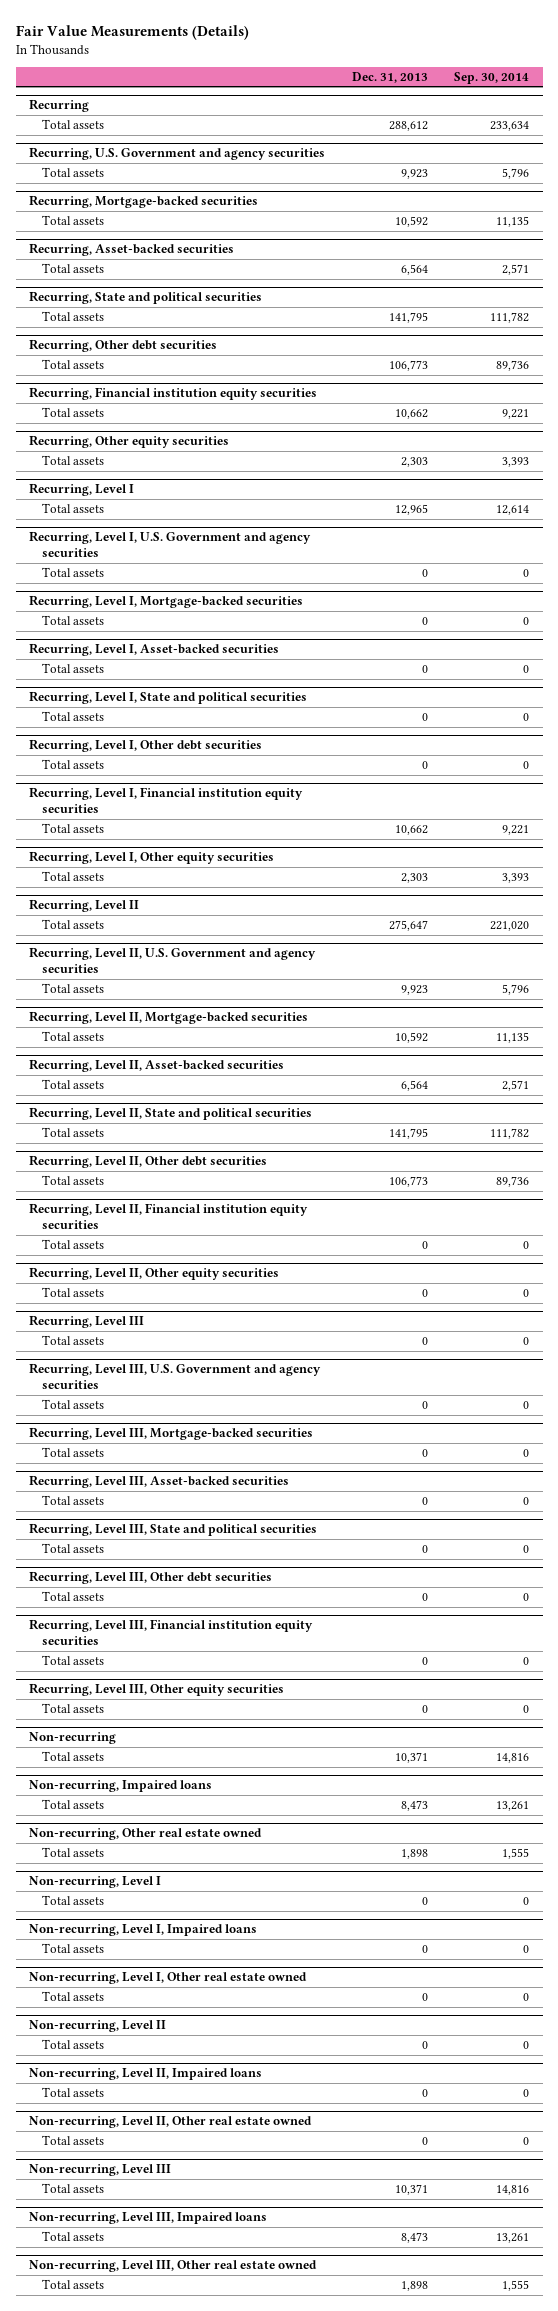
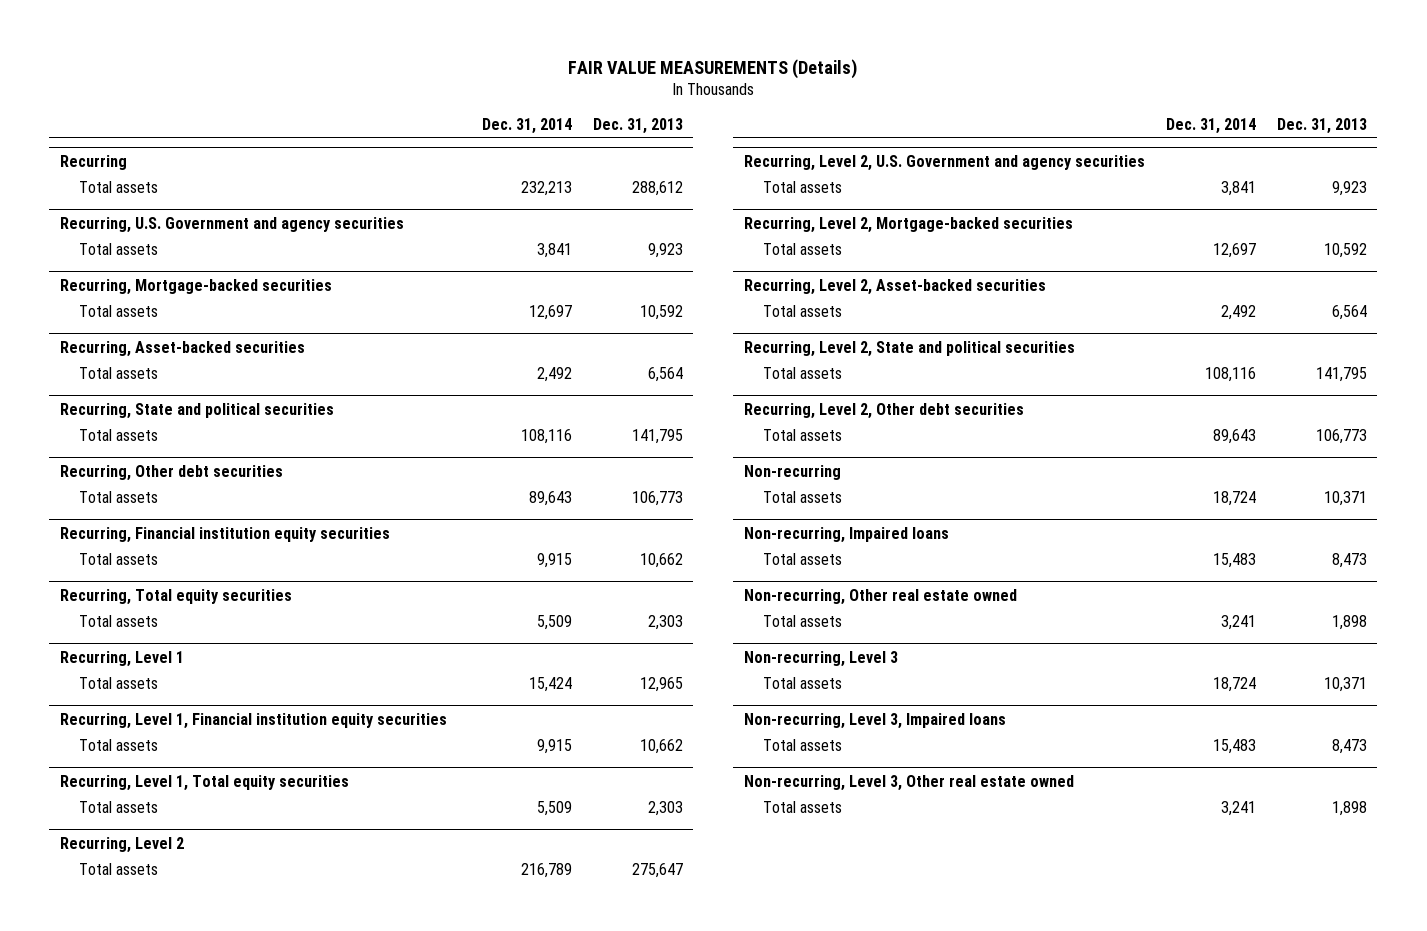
- Fair Value Measurements (Details)
+ FAIR VALUE MEASUREMENTS (Details)
- | Dec. 31, 2013 | Sep. 30, 2014
+ | Dec. 31, 2014 | Dec. 31, 2013
- Recurring, Other equity securities
+ Recurring, Total equity securities
- Recurring, Level I
+ Recurring, Level 1
- Recurring, Level I, U.S. Government and agency securities
- Total assets | 0 | 0
- Recurring, Level I, Mortgage-backed securities
- Total assets | 0 | 0
- Recurring, Level I, Asset-backed securities
- Total assets | 0 | 0
- Recurring, Level I, State and political securities
- Total assets | 0 | 0
- Recurring, Level I, Other debt securities
- Total assets | 0 | 0
- Recurring, Level I, Financial institution equity securities
+ Recurring, Level 1, Financial institution equity securities
- Recurring, Level I, Other equity securities
+ Recurring, Level 1, Total equity securities
- Recurring, Level II
+ Recurring, Level 2
- Recurring, Level II, U.S. Government and agency securities
+ Recurring, Level 2, U.S. Government and agency securities
- Recurring, Level II, Mortgage-backed securities
+ Recurring, Level 2, Mortgage-backed securities
- Recurring, Level II, Asset-backed securities
+ Recurring, Level 2, Asset-backed securities
- Recurring, Level II, State and political securities
+ Recurring, Level 2, State and political securities
- Recurring, Level II, Other debt securities
+ Recurring, Level 2, Other debt securities
- Recurring, Level II, Financial institution equity securities
- Total assets | 0 | 0
- Recurring, Level II, Other equity securities
- Total assets | 0 | 0
- Recurring, Level III
- Total assets | 0 | 0
- Recurring, Level III, U.S. Government and agency securities
- Total assets | 0 | 0
- Recurring, Level III, Mortgage-backed securities
- Total assets | 0 | 0
- Recurring, Level III, Asset-backed securities
- Total assets | 0 | 0
- Recurring, Level III, State and political securities
- Total assets | 0 | 0
- Recurring, Level III, Other debt securities
- Total assets | 0 | 0
- Recurring, Level III, Financial institution equity securities
- Total assets | 0 | 0
- Recurring, Level III, Other equity securities
- Total assets | 0 | 0
- Non-recurring, Level I
- Total assets | 0 | 0
- Non-recurring, Level I, Impaired loans
- Total assets | 0 | 0
- Non-recurring, Level I, Other real estate owned
- Total assets | 0 | 0
- Non-recurring, Level II
- Total assets | 0 | 0
- Non-recurring, Level II, Impaired loans
- Total assets | 0 | 0
- Non-recurring, Level II, Other real estate owned
- Total assets | 0 | 0
- Non-recurring, Level III
+ Non-recurring, Level 3
- Non-recurring, Level III, Impaired loans
+ Non-recurring, Level 3, Impaired loans
- Non-recurring, Level III, Other real estate owned
+ Non-recurring, Level 3, Other real estate owned

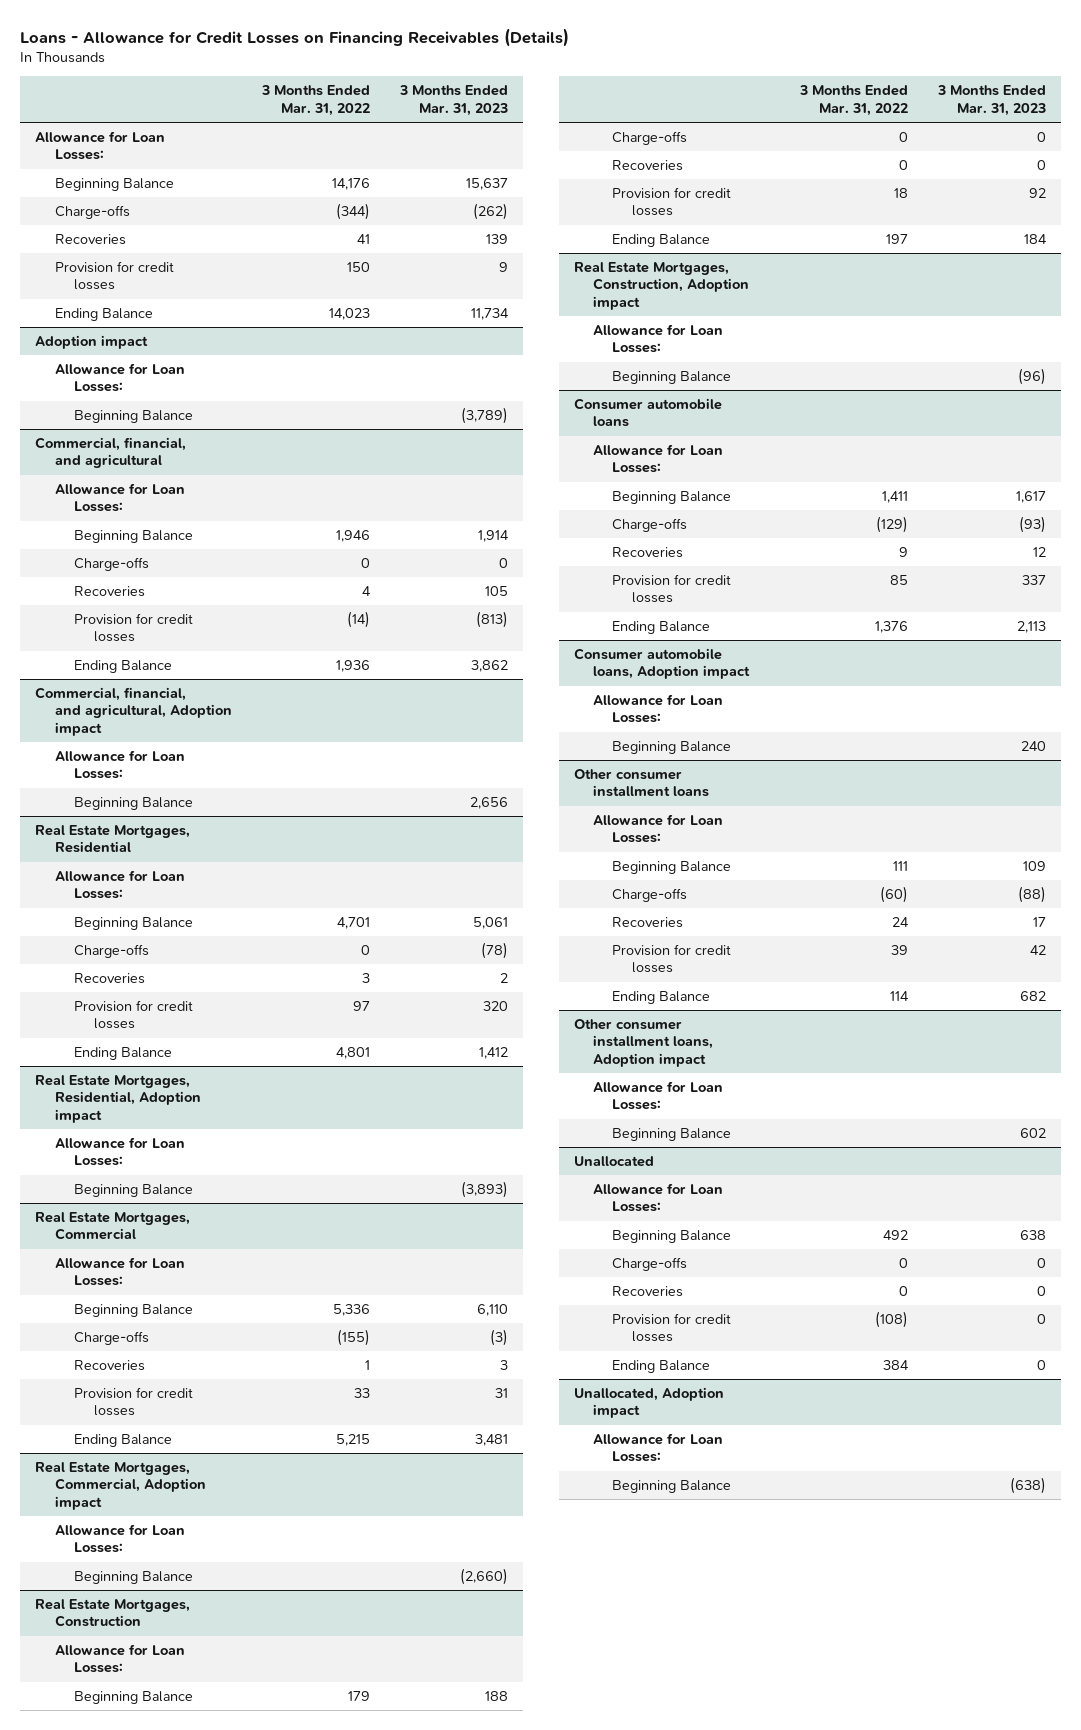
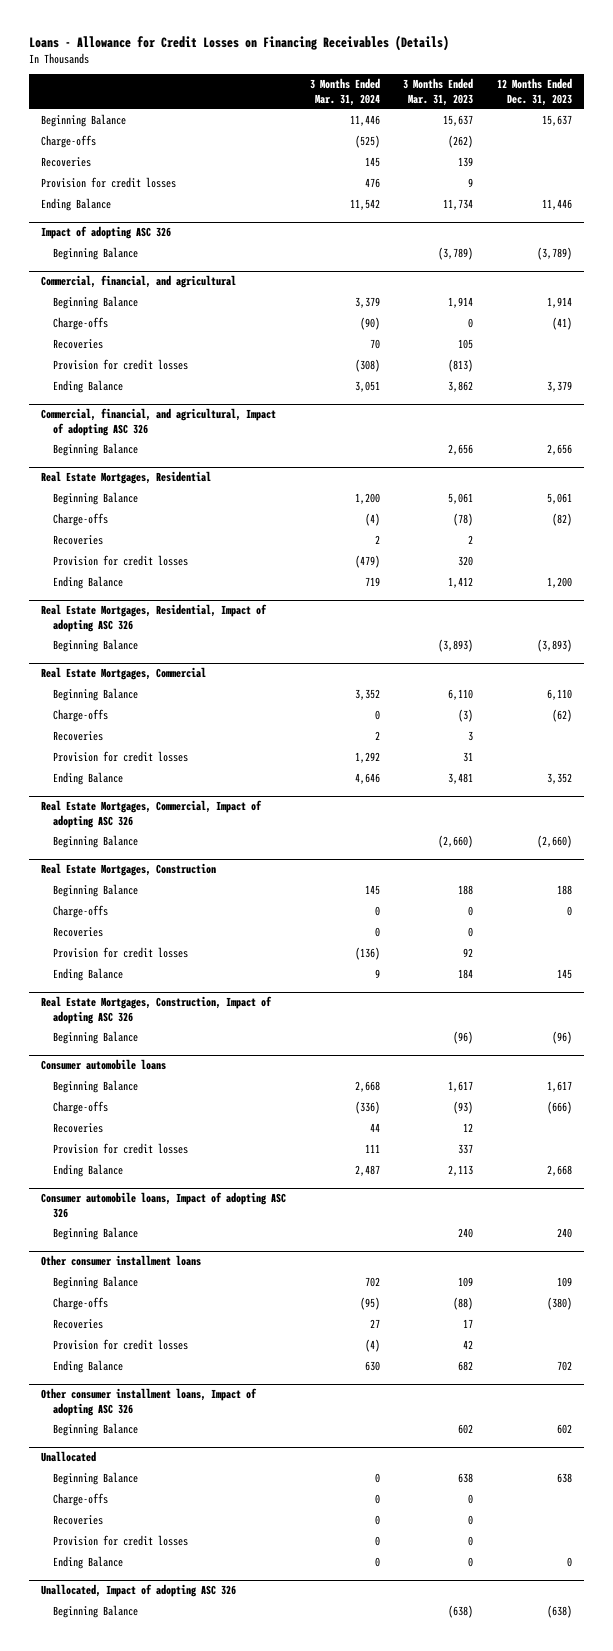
- | 3 Months Ended Mar. 31, 2022 | 3 Months Ended Mar. 31, 2023
+ | 3 Months Ended Mar. 31, 2024 | 3 Months Ended Mar. 31, 2023 | 12 Months Ended Dec. 31, 2023
- Allowance for Loan Losses:
- Adoption impact
- Allowance for Loan Losses:
+ Impact of adopting ASC 326
@ Commercial, financial, and agricultural
- Allowance for Loan Losses:
- Commercial, financial, and agricultural, Adoption impact
- Allowance for Loan Losses:
+ Commercial, financial, and agricultural, Impact of adopting ASC 326
@ Real Estate Mortgages, Residential
- Allowance for Loan Losses:
- Real Estate Mortgages, Residential, Adoption impact
- Allowance for Loan Losses:
+ Real Estate Mortgages, Residential, Impact of adopting ASC 326
@ Real Estate Mortgages, Commercial
- Allowance for Loan Losses:
- Real Estate Mortgages, Commercial, Adoption impact
- Allowance for Loan Losses:
+ Real Estate Mortgages, Commercial, Impact of adopting ASC 326
@ Real Estate Mortgages, Construction
- Allowance for Loan Losses:
- Real Estate Mortgages, Construction, Adoption impact
- Allowance for Loan Losses:
+ Real Estate Mortgages, Construction, Impact of adopting ASC 326
@ Consumer automobile loans
- Allowance for Loan Losses:
- Consumer automobile loans, Adoption impact
- Allowance for Loan Losses:
+ Consumer automobile loans, Impact of adopting ASC 326
@ Other consumer installment loans
- Allowance for Loan Losses:
- Other consumer installment loans, Adoption impact
- Allowance for Loan Losses:
+ Other consumer installment loans, Impact of adopting ASC 326
@ Unallocated
- Allowance for Loan Losses:
- Unallocated, Adoption impact
- Allowance for Loan Losses:
+ Unallocated, Impact of adopting ASC 326

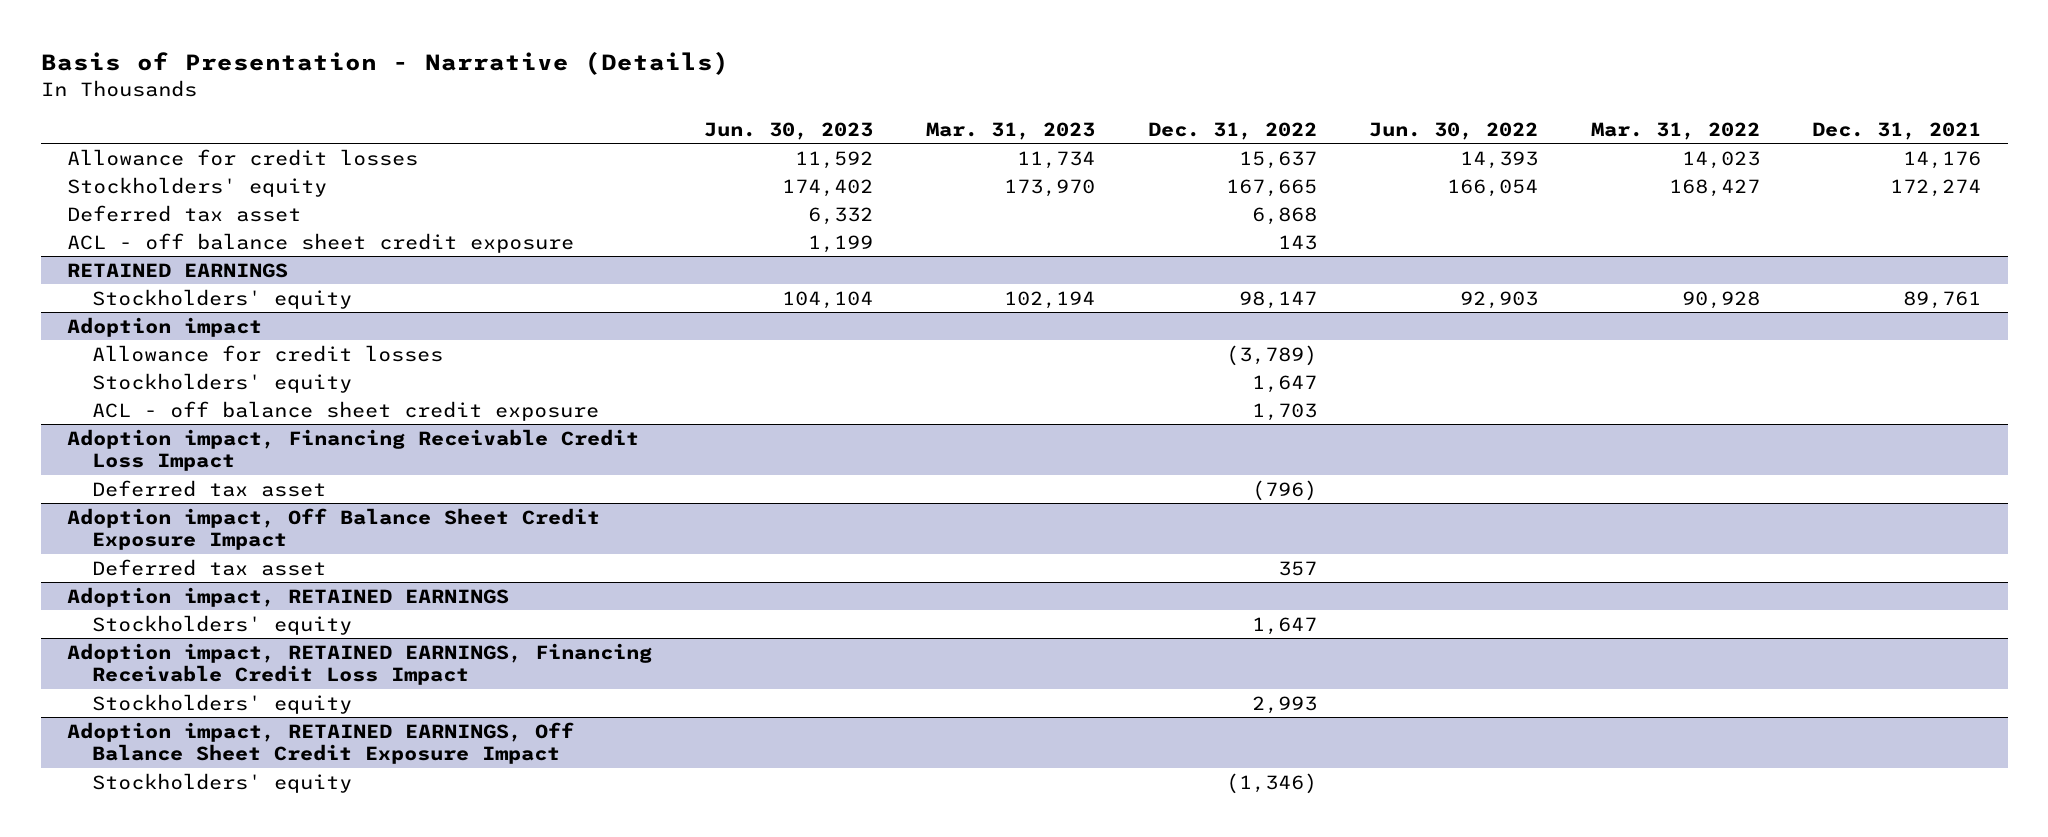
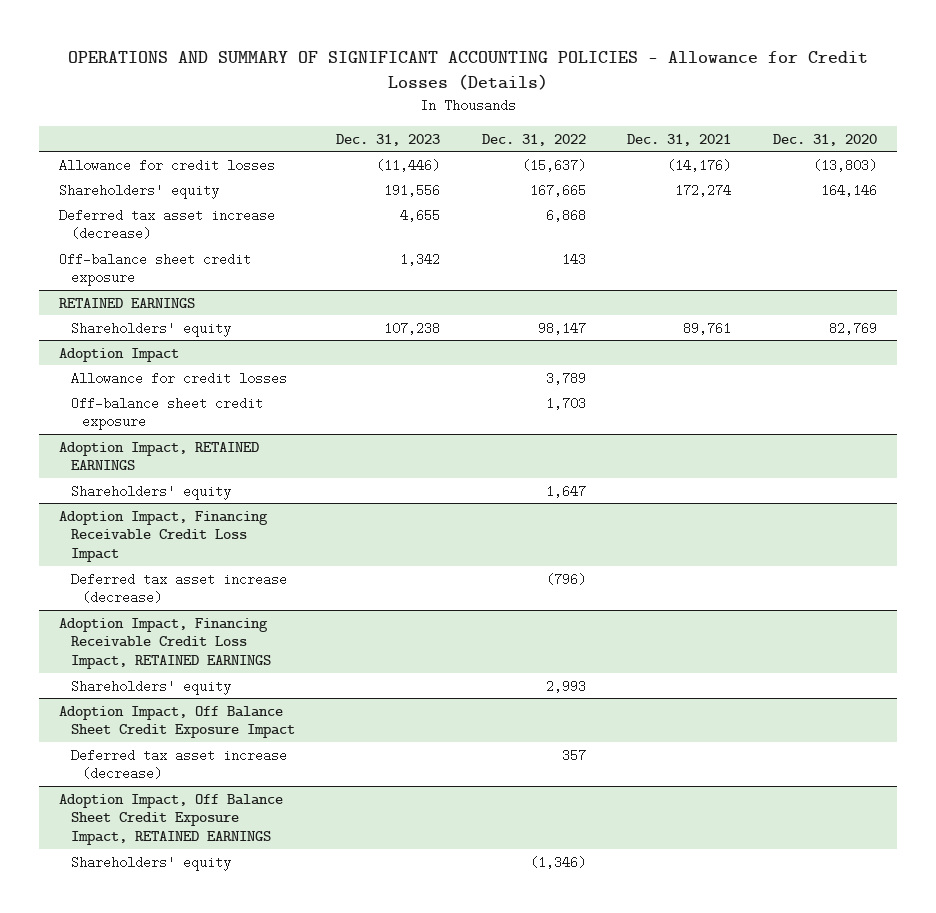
- Basis of Presentation - Narrative (Details)
+ OPERATIONS AND SUMMARY OF SIGNIFICANT ACCOUNTING POLICIES - Allowance for Credit Losses (Details)
- | Jun. 30, 2023 | Mar. 31, 2023 | Dec. 31, 2022 | Jun. 30, 2022 | Mar. 31, 2022 | Dec. 31, 2021
+ | Dec. 31, 2023 | Dec. 31, 2022 | Dec. 31, 2021 | Dec. 31, 2020
- Allowance for credit losses | 11,592 | 11,734 | 15,637 | 14,393 | 14,023 | 14,176
- Stockholders' equity | 174,402 | 173,970 | 167,665 | 166,054 | 168,427 | 172,274
- Deferred tax asset | 6,332 | | 6,868 | | |
- ACL - off balance sheet credit exposure | 1,199 | | 143 | | |
+ Allowance for credit losses | (11,446) | (15,637) | (14,176) | (13,803)
+ Shareholders' equity | 191,556 | 167,665 | 172,274 | 164,146
+ Deferred tax asset increase (decrease) | 4,655 | 6,868 | |
+ Off-balance sheet credit exposure | 1,342 | 143 | |
@ RETAINED EARNINGS
- Stockholders' equity | 104,104 | 102,194 | 98,147 | 92,903 | 90,928 | 89,761
- Adoption impact
- Allowance for credit losses | | | (3,789) | | |
- Stockholders' equity | | | 1,647 | | |
- ACL - off balance sheet credit exposure | | | 1,703 | | |
- Adoption impact, Financing Receivable Credit Loss Impact
- Deferred tax asset | | | (796) | | |
- Adoption impact, Off Balance Sheet Credit Exposure Impact
- Deferred tax asset | | | 357 | | |
- Adoption impact, RETAINED EARNINGS
- Stockholders' equity | | | 1,647 | | |
- Adoption impact, RETAINED EARNINGS, Financing Receivable Credit Loss Impact
- Stockholders' equity | | | 2,993 | | |
- Adoption impact, RETAINED EARNINGS, Off Balance Sheet Credit Exposure Impact
- Stockholders' equity | | | (1,346) | | |
@ RETAINED EARNINGS
+ Shareholders' equity | 107,238 | 98,147 | 89,761 | 82,769
+ Adoption Impact
+ Allowance for credit losses | | 3,789 | |
+ Off-balance sheet credit exposure | | 1,703 | |
+ Adoption Impact, RETAINED EARNINGS
+ Shareholders' equity | | 1,647 | |
+ Adoption Impact, Financing Receivable Credit Loss Impact
+ Deferred tax asset increase (decrease) | | (796) | |
+ Adoption Impact, Financing Receivable Credit Loss Impact, RETAINED EARNINGS
+ Shareholders' equity | | 2,993 | |
+ Adoption Impact, Off Balance Sheet Credit Exposure Impact
+ Deferred tax asset increase (decrease) | | 357 | |
+ Adoption Impact, Off Balance Sheet Credit Exposure Impact, RETAINED EARNINGS
+ Shareholders' equity | | (1,346) | |

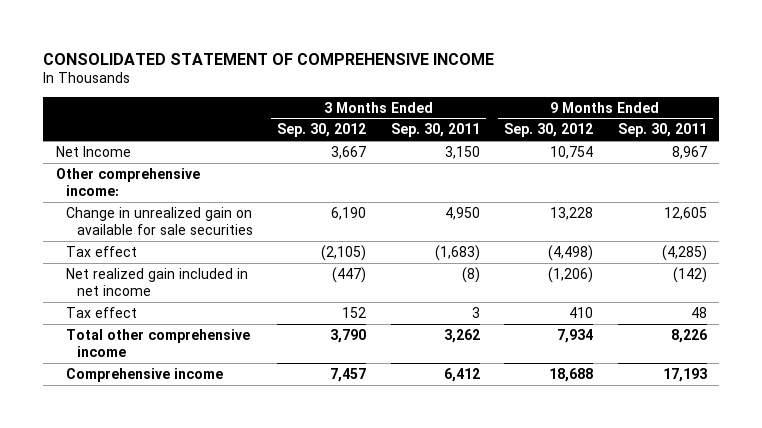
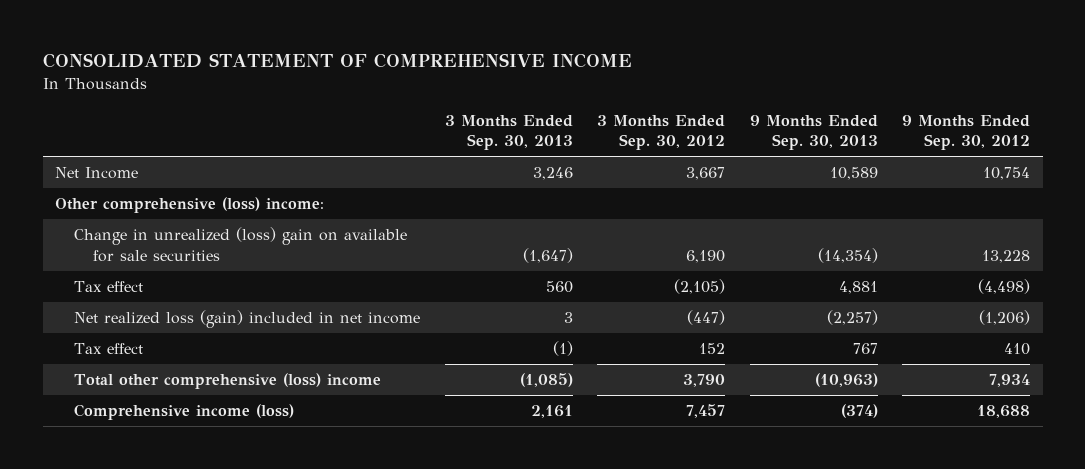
- | 3 Months Ended Sep. 30, 2012 | 3 Months Ended Sep. 30, 2011 | 9 Months Ended Sep. 30, 2012 | 9 Months Ended Sep. 30, 2011
+ | 3 Months Ended Sep. 30, 2013 | 3 Months Ended Sep. 30, 2012 | 9 Months Ended Sep. 30, 2013 | 9 Months Ended Sep. 30, 2012
- Other comprehensive income:
- Change in unrealized gain on available for sale securities | 6,190 | 4,950 | 13,228 | 12,605
+ Other comprehensive (loss) income:
+ Change in unrealized (loss) gain on available for sale securities | (1,647) | 6,190 | (14,354) | 13,228
- Net realized gain included in net income | (447) | (8) | (1,206) | (142)
+ Net realized loss (gain) included in net income | 3 | (447) | (2,257) | (1,206)
- Total other comprehensive income | 3,790 | 3,262 | 7,934 | 8,226
- Comprehensive income | 7,457 | 6,412 | 18,688 | 17,193
+ Total other comprehensive (loss) income | (1,085) | 3,790 | (10,963) | 7,934
+ Comprehensive income (loss) | 2,161 | 7,457 | (374) | 18,688

